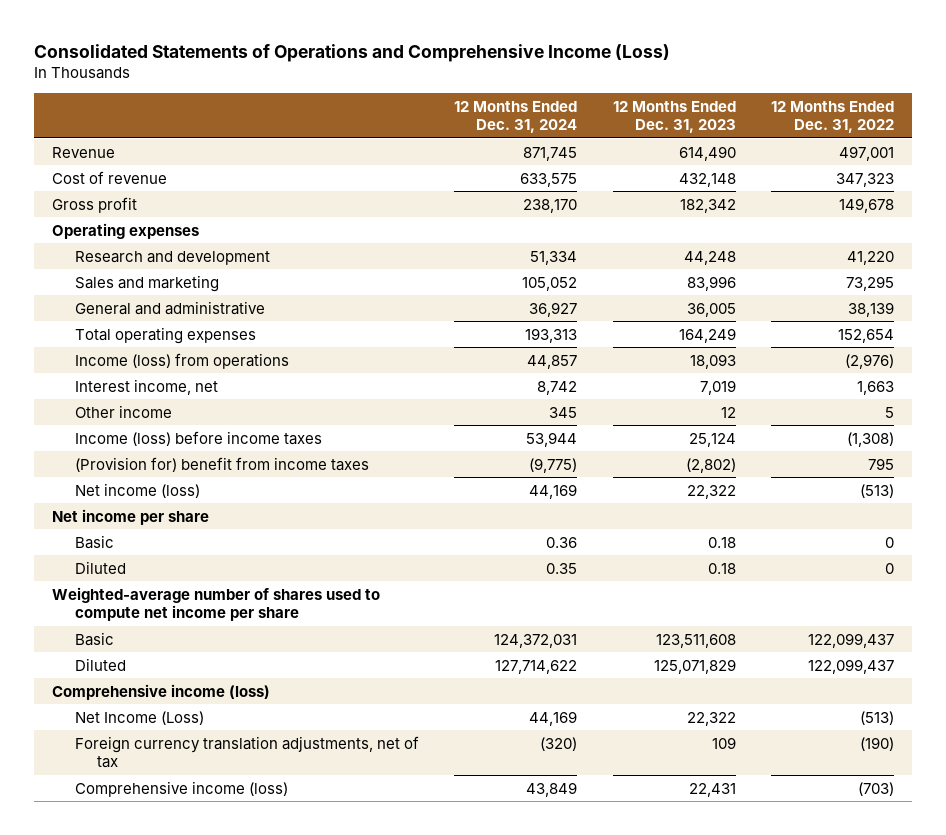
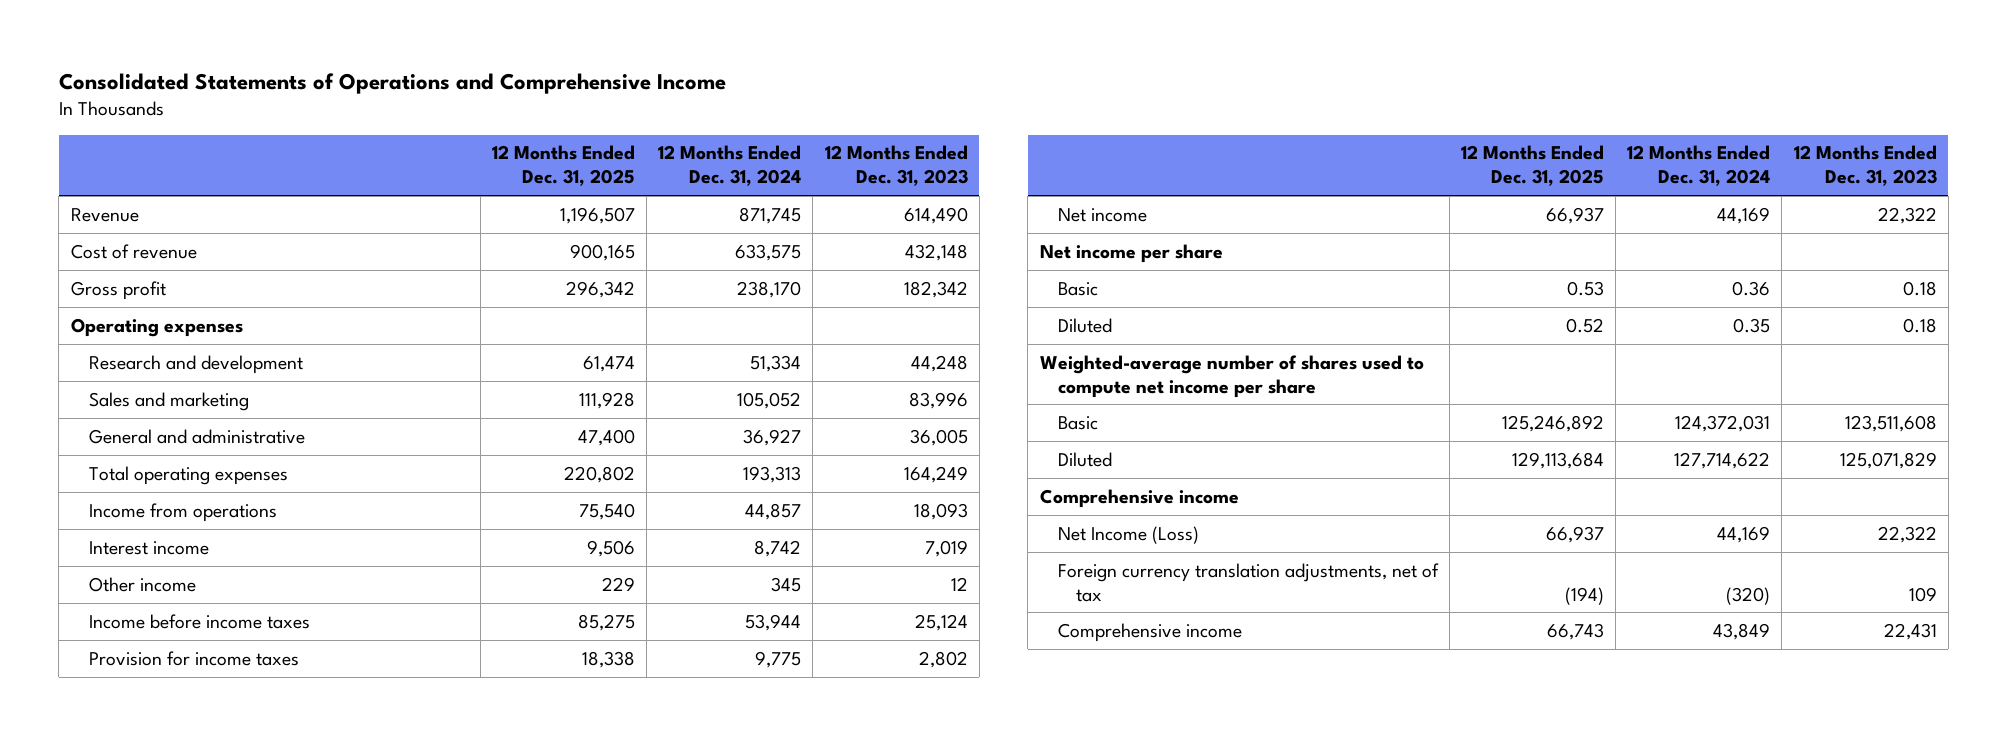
- Consolidated Statements of Operations and Comprehensive Income (Loss)
+ Consolidated Statements of Operations and Comprehensive Income
- | 12 Months Ended Dec. 31, 2024 | 12 Months Ended Dec. 31, 2023 | 12 Months Ended Dec. 31, 2022
+ | 12 Months Ended Dec. 31, 2025 | 12 Months Ended Dec. 31, 2024 | 12 Months Ended Dec. 31, 2023
- Income (loss) from operations | 44,857 | 18,093 | (2,976)
- Interest income, net | 8,742 | 7,019 | 1,663
+ Income from operations | 75,540 | 44,857 | 18,093
+ Interest income | 9,506 | 8,742 | 7,019
- Income (loss) before income taxes | 53,944 | 25,124 | (1,308)
- (Provision for) benefit from income taxes | (9,775) | (2,802) | 795
- Net income (loss) | 44,169 | 22,322 | (513)
+ Income before income taxes | 85,275 | 53,944 | 25,124
+ Provision for income taxes | 18,338 | 9,775 | 2,802
+ Net income | 66,937 | 44,169 | 22,322
- Comprehensive income (loss)
+ Comprehensive income
- Comprehensive income (loss) | 43,849 | 22,431 | (703)
+ Comprehensive income | 66,743 | 43,849 | 22,431

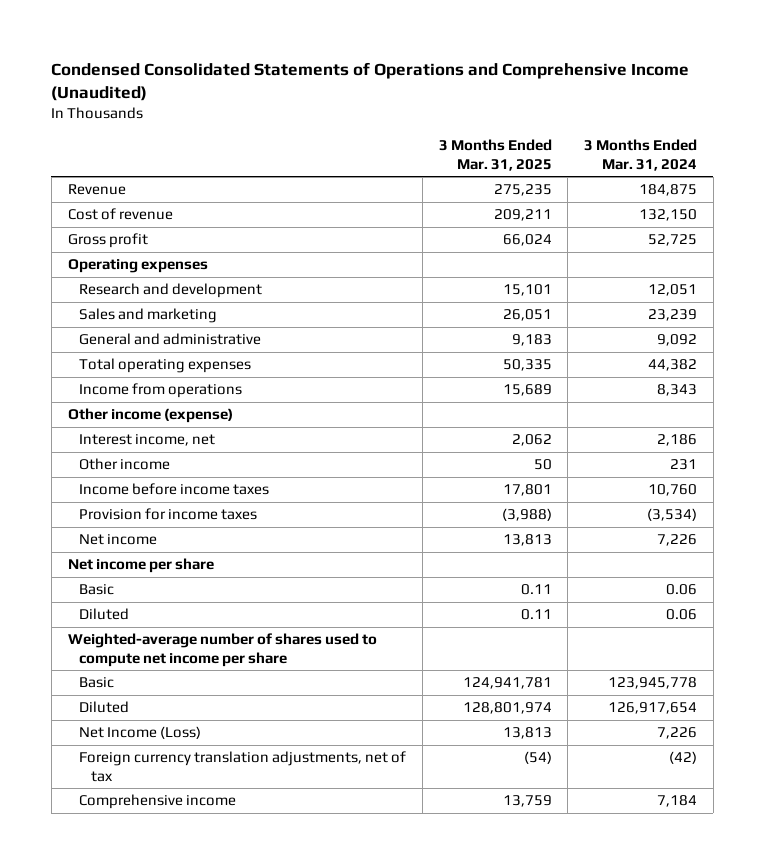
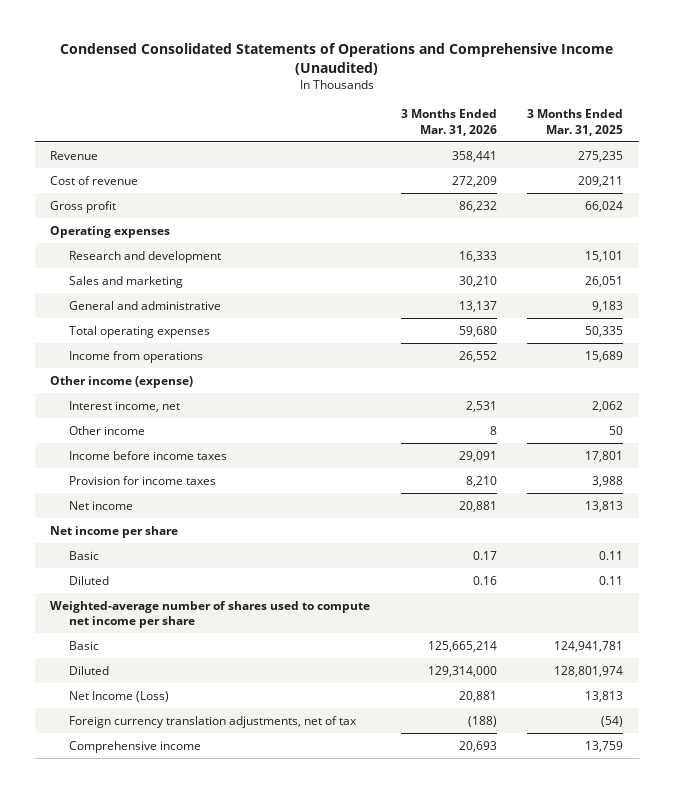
- | 3 Months Ended Mar. 31, 2025 | 3 Months Ended Mar. 31, 2024
+ | 3 Months Ended Mar. 31, 2026 | 3 Months Ended Mar. 31, 2025
- Provision for income taxes | (3,988) | (3,534)
+ Provision for income taxes | 8,210 | 3,988

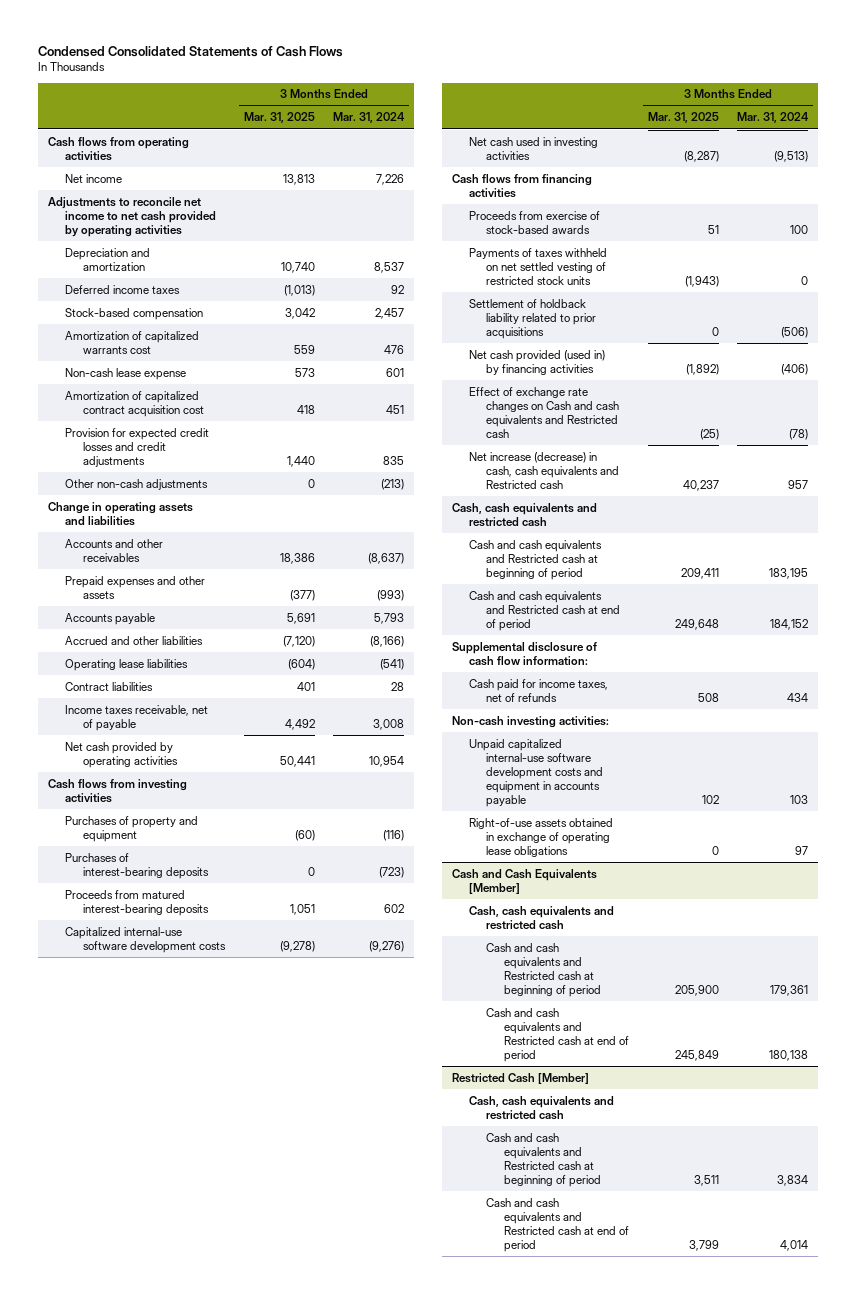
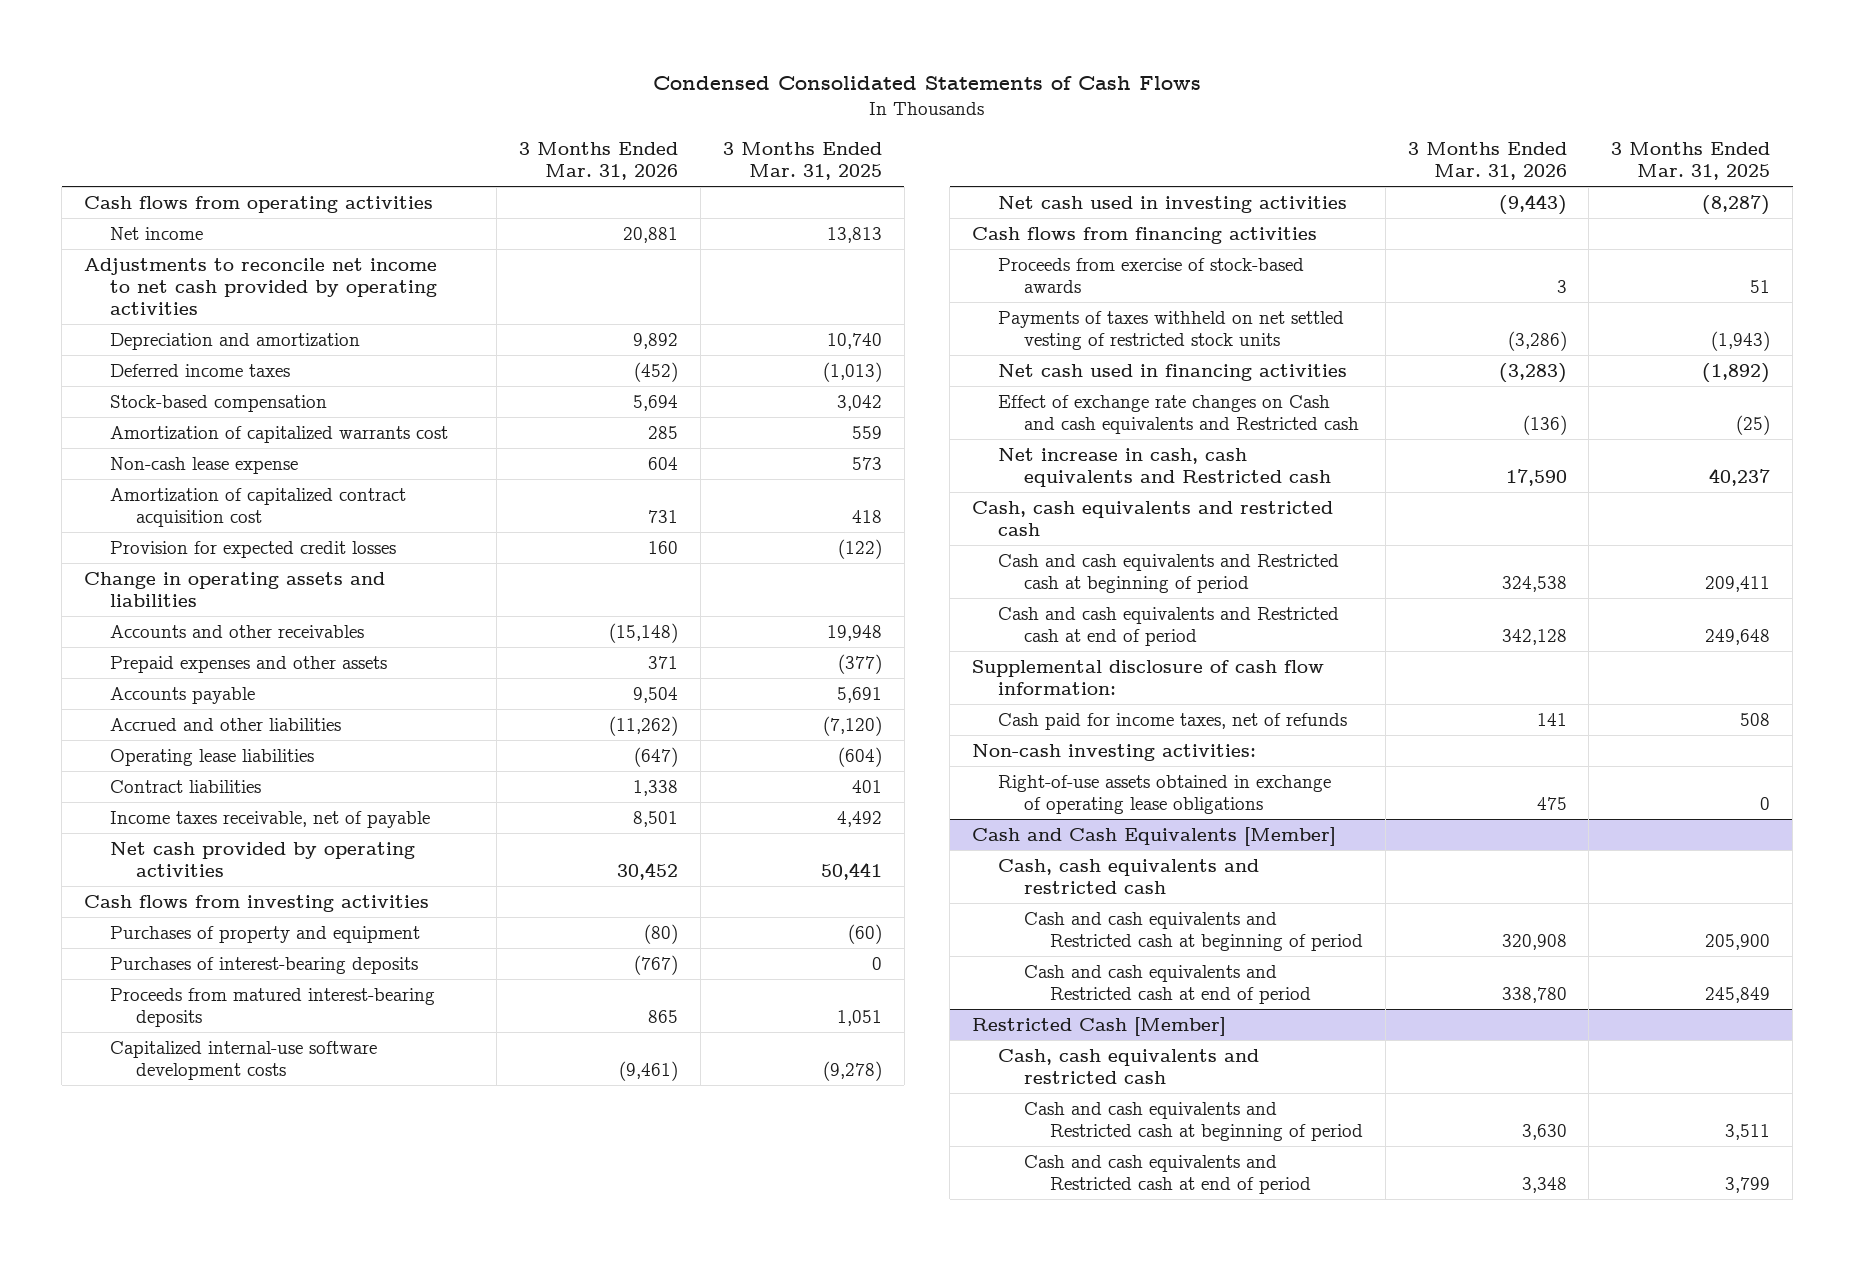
- | 3 Months Ended Mar. 31, 2025 | 3 Months Ended Mar. 31, 2024
+ | 3 Months Ended Mar. 31, 2026 | 3 Months Ended Mar. 31, 2025
- Provision for expected credit losses and credit adjustments | 1,440 | 835
- Other non-cash adjustments | 0 | (213)
+ Provision for expected credit losses | 160 | (122)
- Accounts and other receivables | 18,386 | (8,637)
+ Accounts and other receivables | (15,148) | 19,948
- Settlement of holdback liability related to prior acquisitions | 0 | (506)
- Net cash provided (used in) by financing activities | (1,892) | (406)
+ Net cash used in financing activities | (3,283) | (1,892)
- Net increase (decrease) in cash, cash equivalents and Restricted cash | 40,237 | 957
+ Net increase in cash, cash equivalents and Restricted cash | 17,590 | 40,237
- Unpaid capitalized internal-use software development costs and equipment in accounts payable | 102 | 103

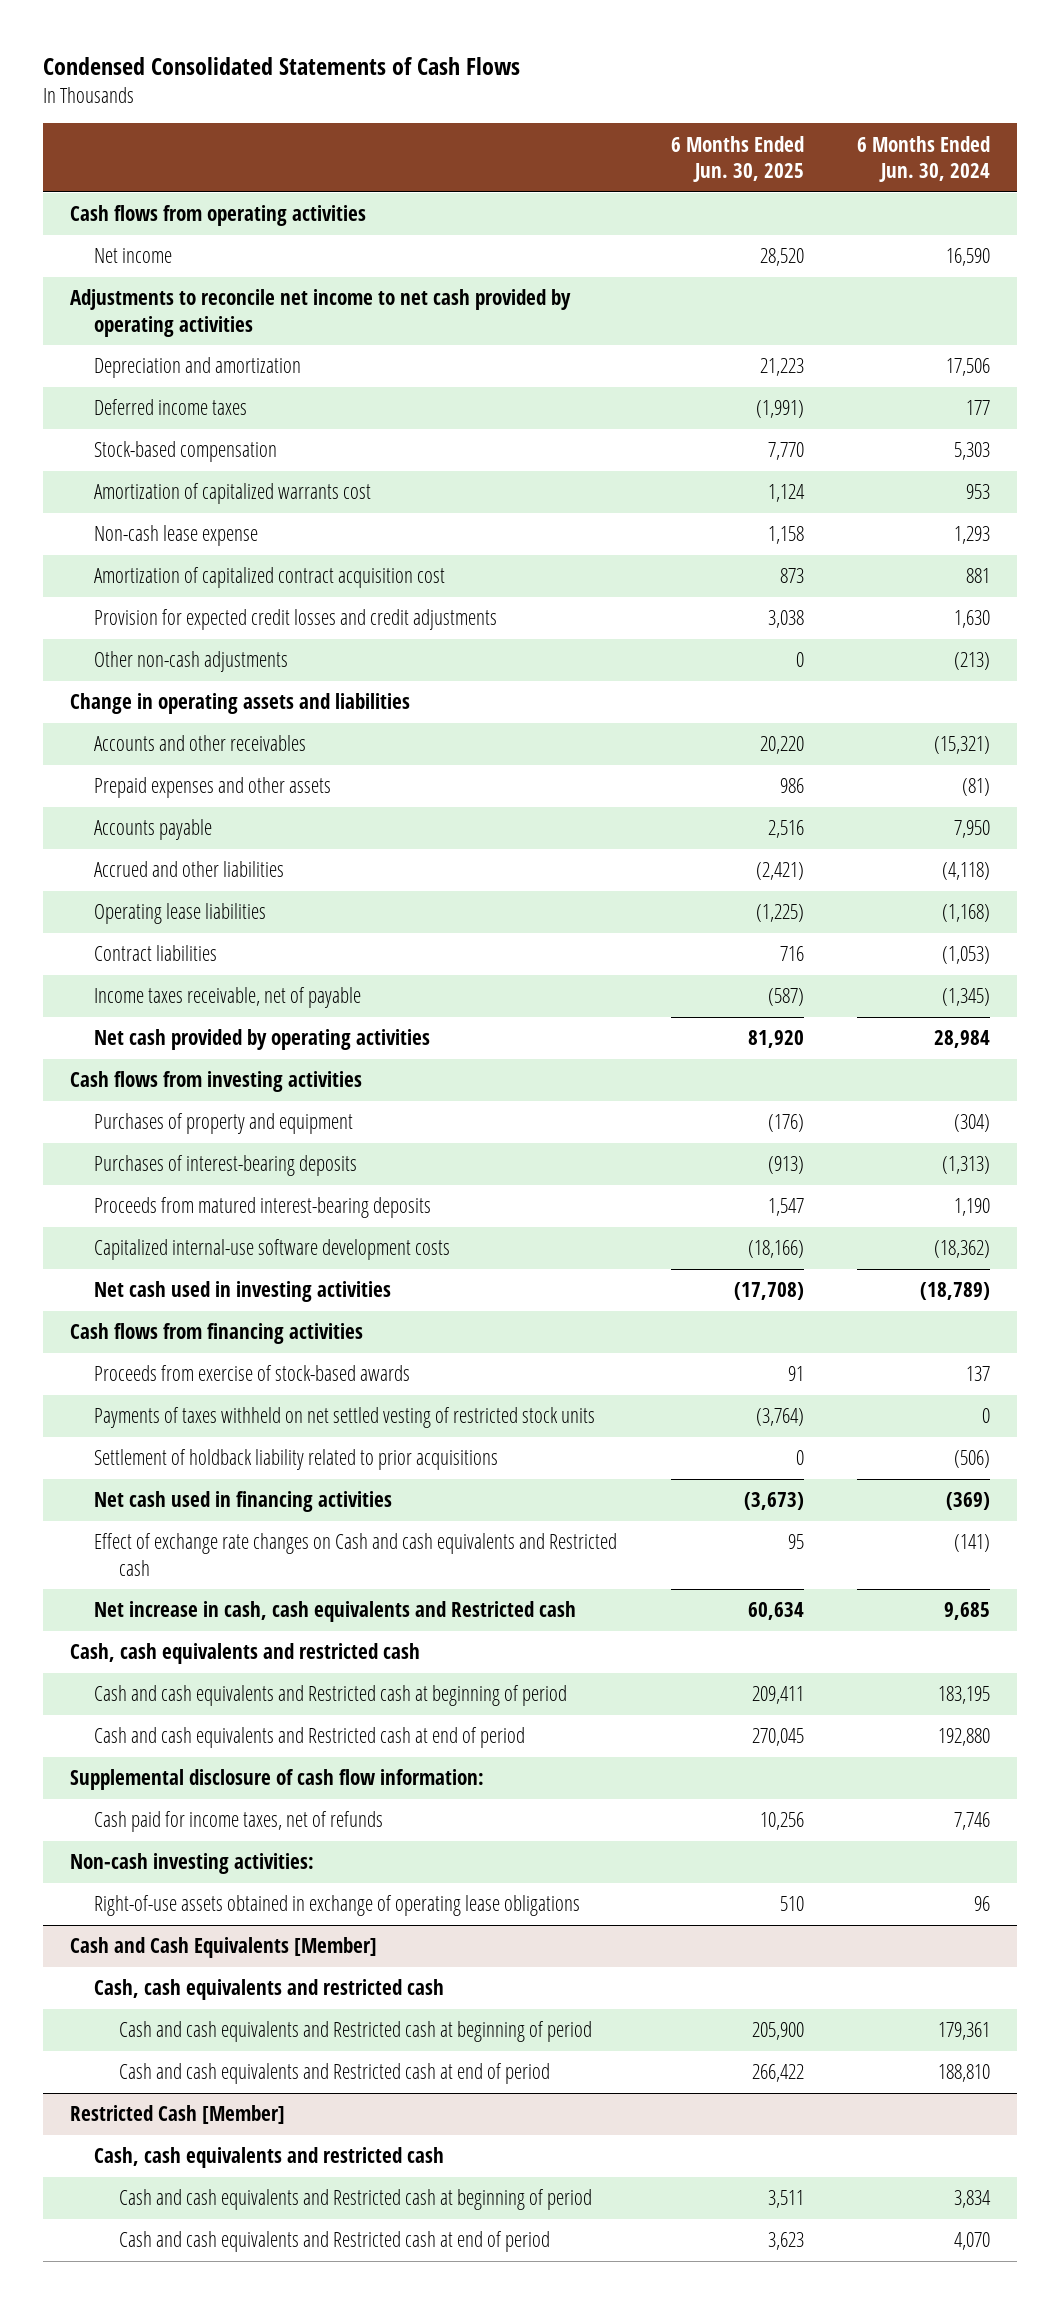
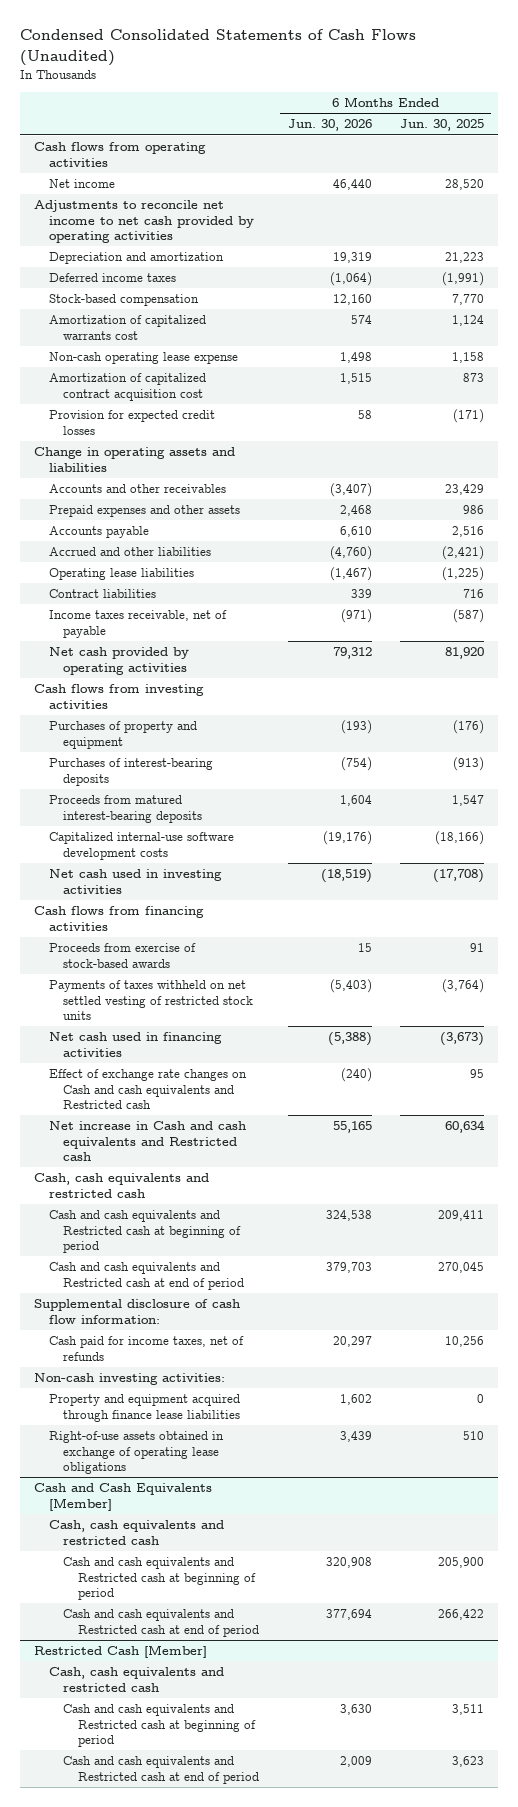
- Condensed Consolidated Statements of Cash Flows
+ Condensed Consolidated Statements of Cash Flows (Unaudited)
- | 6 Months Ended Jun. 30, 2025 | 6 Months Ended Jun. 30, 2024
+ | 6 Months Ended Jun. 30, 2026 | 6 Months Ended Jun. 30, 2025
- Non-cash lease expense | 1,158 | 1,293
+ Non-cash operating lease expense | 1,498 | 1,158
- Provision for expected credit losses and credit adjustments | 3,038 | 1,630
- Other non-cash adjustments | 0 | (213)
+ Provision for expected credit losses | 58 | (171)
- Accounts and other receivables | 20,220 | (15,321)
+ Accounts and other receivables | (3,407) | 23,429
- Settlement of holdback liability related to prior acquisitions | 0 | (506)
- Net increase in cash, cash equivalents and Restricted cash | 60,634 | 9,685
+ Net increase in Cash and cash equivalents and Restricted cash | 55,165 | 60,634
+ Property and equipment acquired through finance lease liabilities | 1,602 | 0

